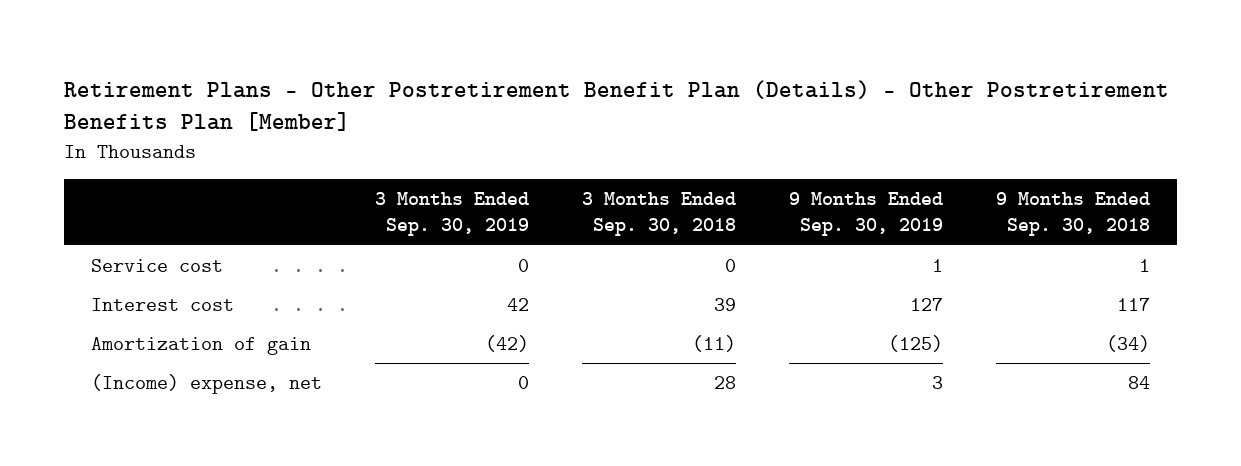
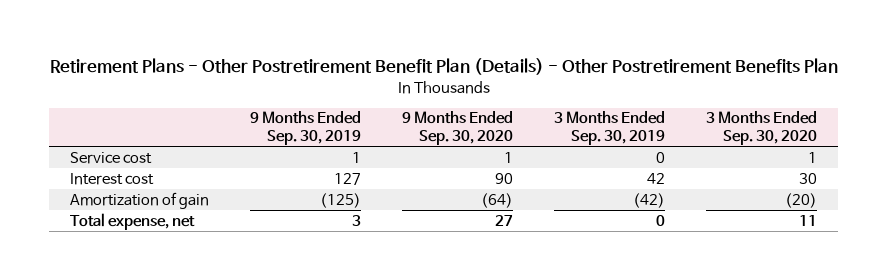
- Retirement Plans - Other Postretirement Benefit Plan (Details) - Other Postretirement Benefits Plan [Member]
+ Retirement Plans - Other Postretirement Benefit Plan (Details) - Other Postretirement Benefits Plan
- | 3 Months Ended Sep. 30, 2019 | 3 Months Ended Sep. 30, 2018 | 9 Months Ended Sep. 30, 2019 | 9 Months Ended Sep. 30, 2018
+ | 9 Months Ended Sep. 30, 2019 | 9 Months Ended Sep. 30, 2020 | 3 Months Ended Sep. 30, 2019 | 3 Months Ended Sep. 30, 2020
- (Income) expense, net | 0 | 28 | 3 | 84
+ Total expense, net | 3 | 27 | 0 | 11

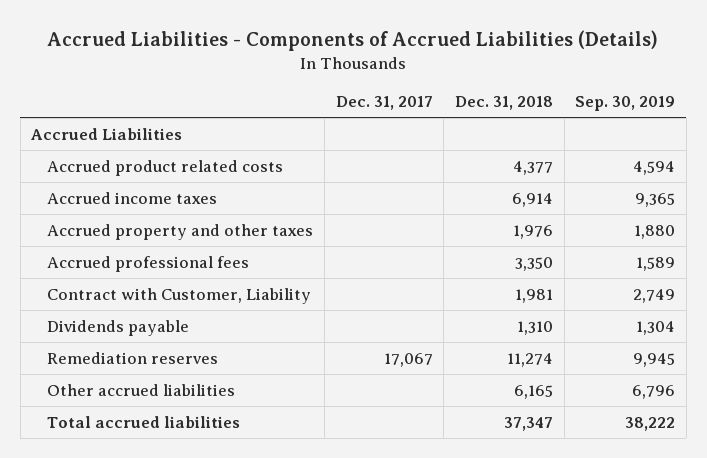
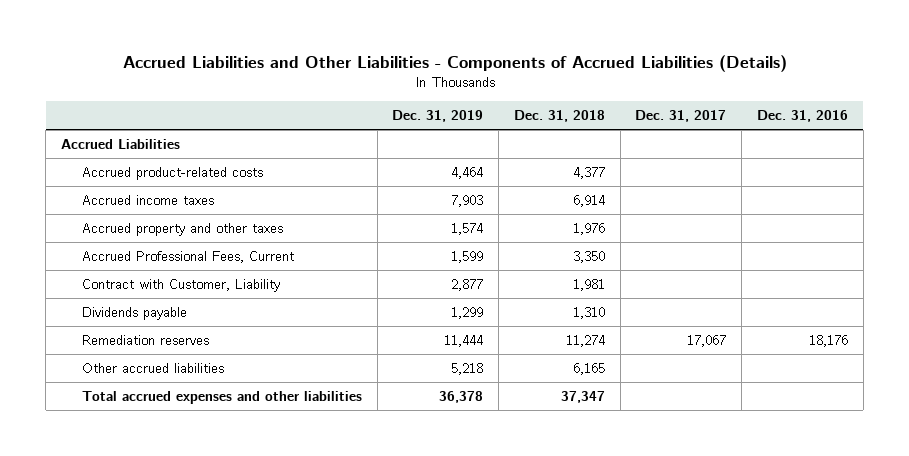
- Accrued Liabilities - Components of Accrued Liabilities (Details)
+ Accrued Liabilities and Other Liabilities - Components of Accrued Liabilities (Details)
- | Dec. 31, 2017 | Dec. 31, 2018 | Sep. 30, 2019
+ | Dec. 31, 2019 | Dec. 31, 2018 | Dec. 31, 2017 | Dec. 31, 2016
- Accrued product related costs | | 4,377 | 4,594
+ Accrued product-related costs | 4,464 | 4,377 | |
- Accrued professional fees | | 3,350 | 1,589
+ Accrued Professional Fees, Current | 1,599 | 3,350 | |
- Total accrued liabilities | | 37,347 | 38,222
+ Total accrued expenses and other liabilities | 36,378 | 37,347 | |

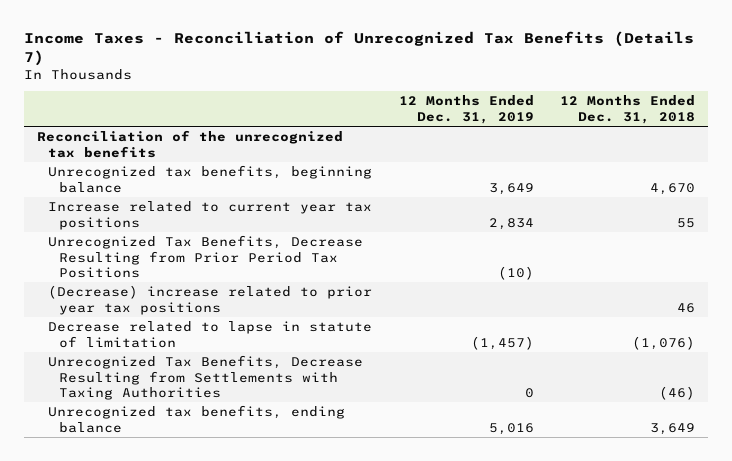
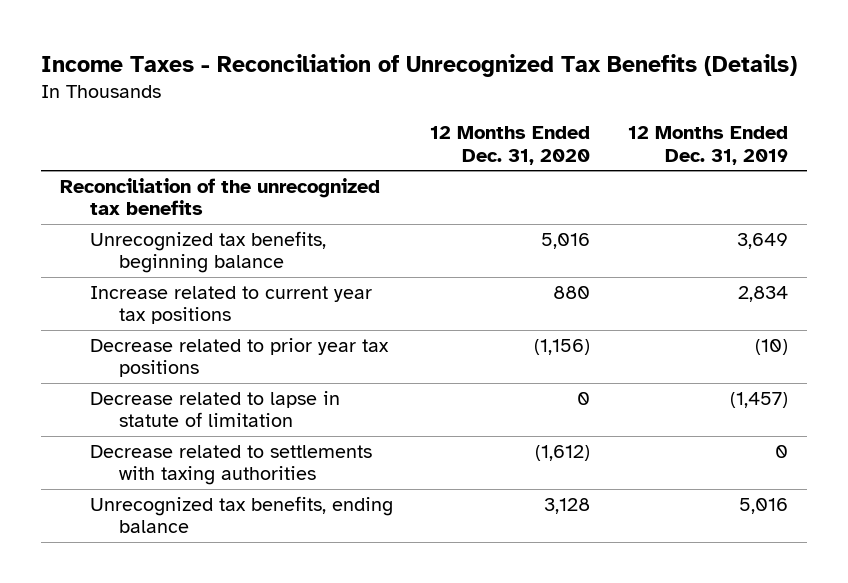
- Income Taxes - Reconciliation of Unrecognized Tax Benefits (Details 7)
+ Income Taxes - Reconciliation of Unrecognized Tax Benefits (Details)
- | 12 Months Ended Dec. 31, 2019 | 12 Months Ended Dec. 31, 2018
+ | 12 Months Ended Dec. 31, 2020 | 12 Months Ended Dec. 31, 2019
- Unrecognized Tax Benefits, Decrease Resulting from Prior Period Tax Positions | (10) |
- (Decrease) increase related to prior year tax positions | | 46
+ Decrease related to prior year tax positions | (1,156) | (10)
- Unrecognized Tax Benefits, Decrease Resulting from Settlements with Taxing Authorities | 0 | (46)
+ Decrease related to settlements with taxing authorities | (1,612) | 0

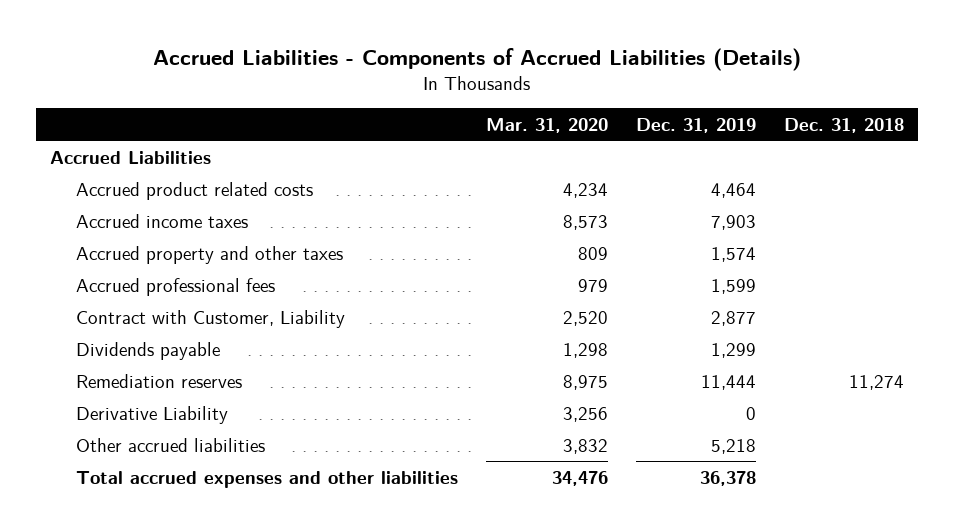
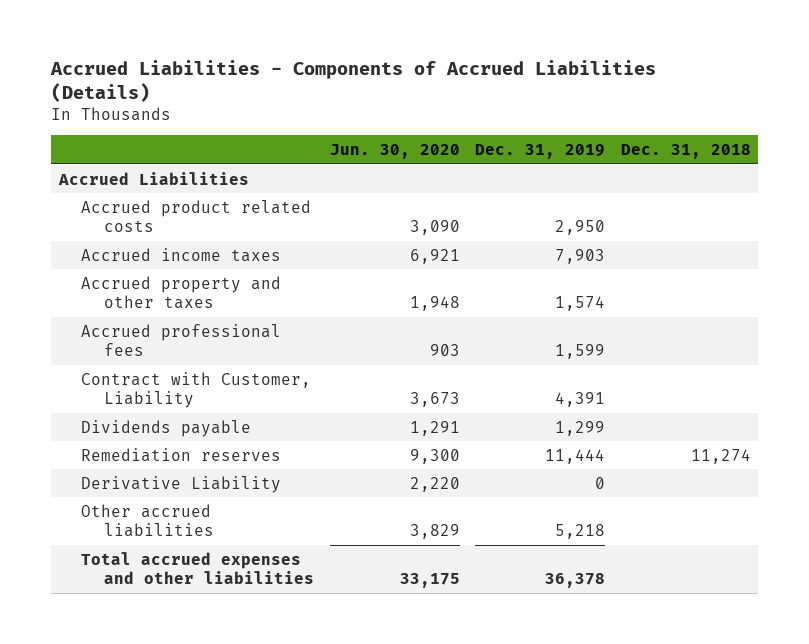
- | Mar. 31, 2020 | Dec. 31, 2019 | Dec. 31, 2018
+ | Jun. 30, 2020 | Dec. 31, 2019 | Dec. 31, 2018
- Accrued product related costs | 4,234 | 4,464 |
+ Accrued product related costs | 3,090 | 2,950 |
- Contract with Customer, Liability | 2,520 | 2,877 |
+ Contract with Customer, Liability | 3,673 | 4,391 |

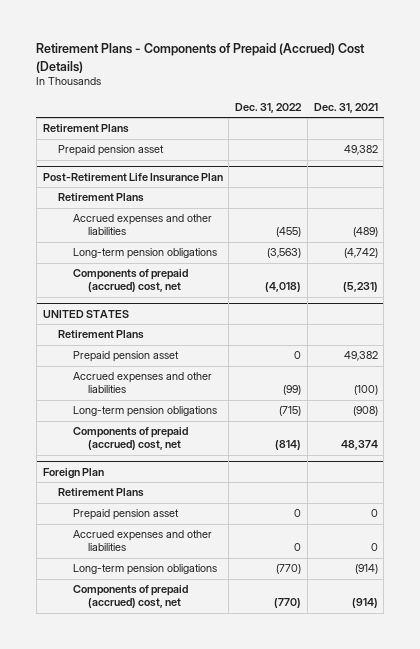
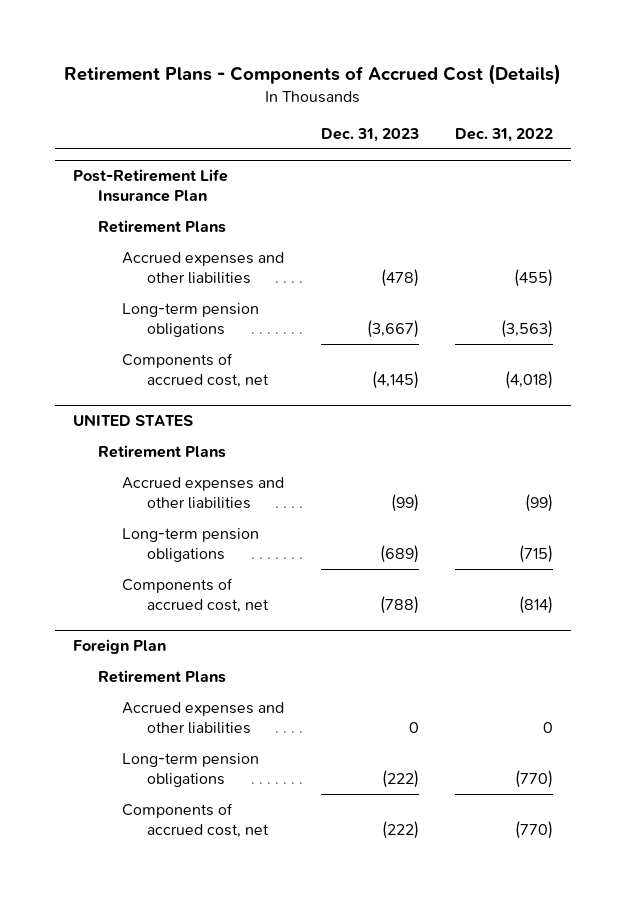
- Retirement Plans - Components of Prepaid (Accrued) Cost (Details)
+ Retirement Plans - Components of Accrued Cost (Details)
- | Dec. 31, 2022 | Dec. 31, 2021
+ | Dec. 31, 2023 | Dec. 31, 2022
- Retirement Plans
- Prepaid pension asset | | 49,382
@ Post-Retirement Life Insurance Plan
- Components of prepaid (accrued) cost, net | (4,018) | (5,231)
+ Components of accrued cost, net | (4,145) | (4,018)
@ UNITED STATES
- Prepaid pension asset | 0 | 49,382
- Components of prepaid (accrued) cost, net | (814) | 48,374
+ Components of accrued cost, net | (788) | (814)
@ Foreign Plan
- Prepaid pension asset | 0 | 0
- Components of prepaid (accrued) cost, net | (770) | (914)
+ Components of accrued cost, net | (222) | (770)

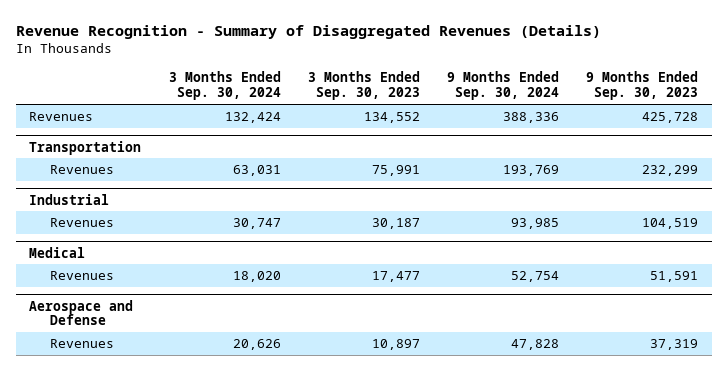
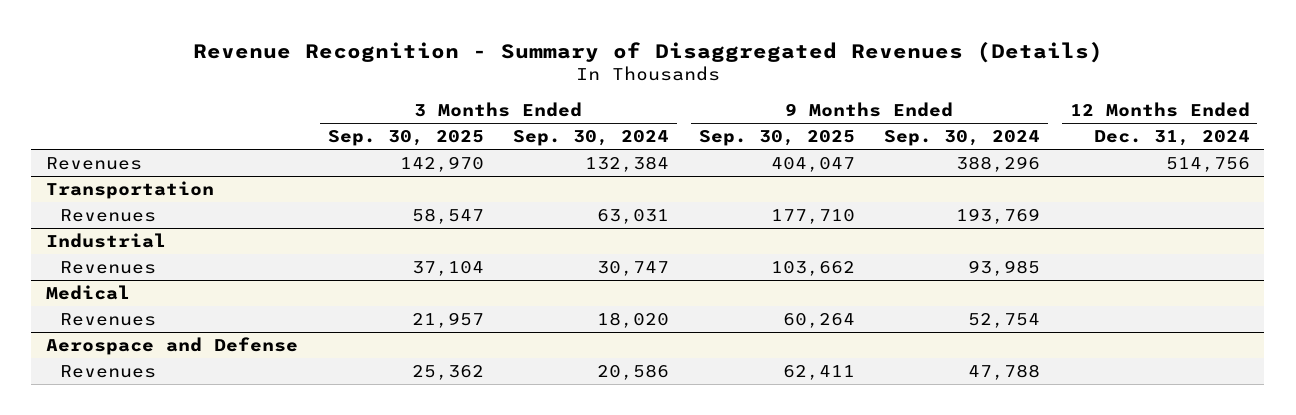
- | 3 Months Ended Sep. 30, 2024 | 3 Months Ended Sep. 30, 2023 | 9 Months Ended Sep. 30, 2024 | 9 Months Ended Sep. 30, 2023
+ | 3 Months Ended Sep. 30, 2025 | 3 Months Ended Sep. 30, 2024 | 9 Months Ended Sep. 30, 2025 | 9 Months Ended Sep. 30, 2024 | 12 Months Ended Dec. 31, 2024
- Revenues | 132,424 | 134,552 | 388,336 | 425,728
+ Revenues | 142,970 | 132,384 | 404,047 | 388,296 | 514,756
@ Aerospace and Defense
- Revenues | 20,626 | 10,897 | 47,828 | 37,319
+ Revenues | 25,362 | 20,586 | 62,411 | 47,788 |

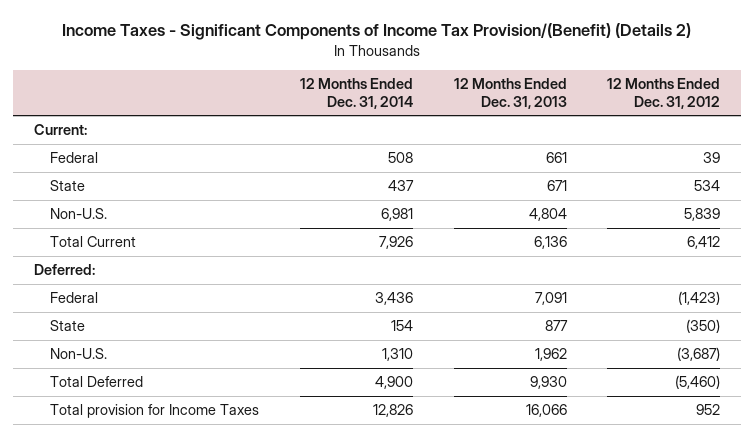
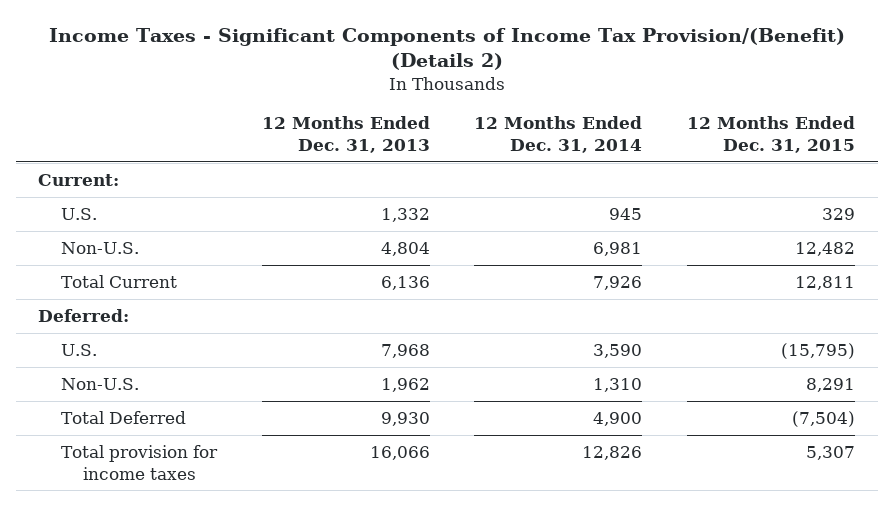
- | 12 Months Ended Dec. 31, 2014 | 12 Months Ended Dec. 31, 2013 | 12 Months Ended Dec. 31, 2012
+ | 12 Months Ended Dec. 31, 2013 | 12 Months Ended Dec. 31, 2014 | 12 Months Ended Dec. 31, 2015
- Federal | 508 | 661 | 39
- State | 437 | 671 | 534
+ U.S. | 1,332 | 945 | 329
- Federal | 3,436 | 7,091 | (1,423)
- State | 154 | 877 | (350)
+ U.S. | 7,968 | 3,590 | (15,795)
- Total provision for Income Taxes | 12,826 | 16,066 | 952
+ Total provision for income taxes | 16,066 | 12,826 | 5,307

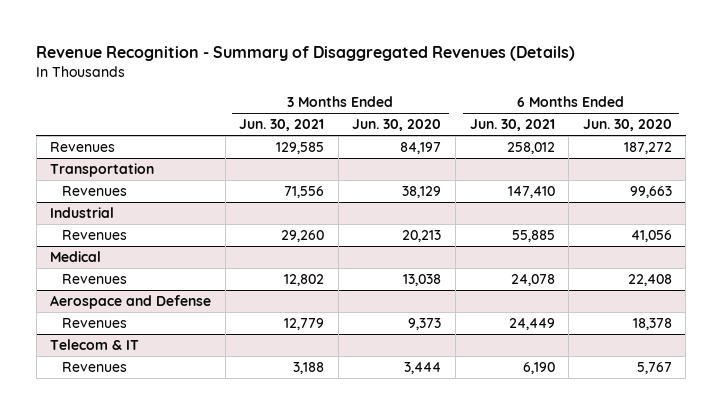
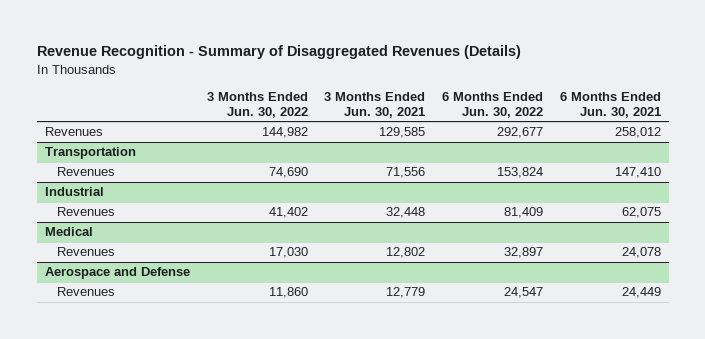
- | 3 Months Ended Jun. 30, 2021 | 3 Months Ended Jun. 30, 2020 | 6 Months Ended Jun. 30, 2021 | 6 Months Ended Jun. 30, 2020
+ | 3 Months Ended Jun. 30, 2022 | 3 Months Ended Jun. 30, 2021 | 6 Months Ended Jun. 30, 2022 | 6 Months Ended Jun. 30, 2021
@ Industrial
- Revenues | 29,260 | 20,213 | 55,885 | 41,056
+ Revenues | 41,402 | 32,448 | 81,409 | 62,075
- Telecom & IT
- Revenues | 3,188 | 3,444 | 6,190 | 5,767

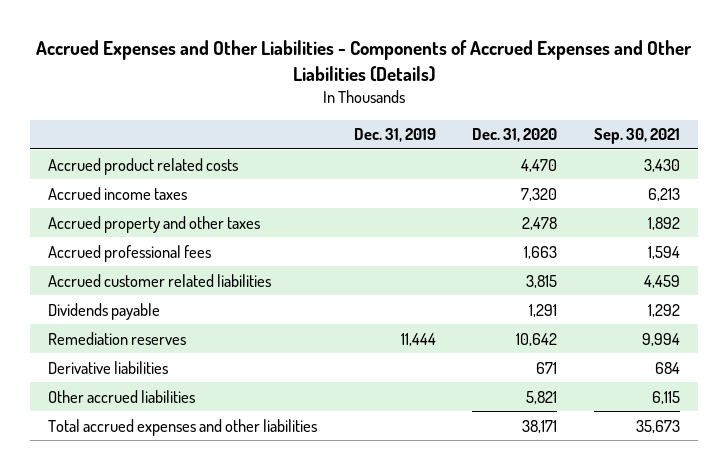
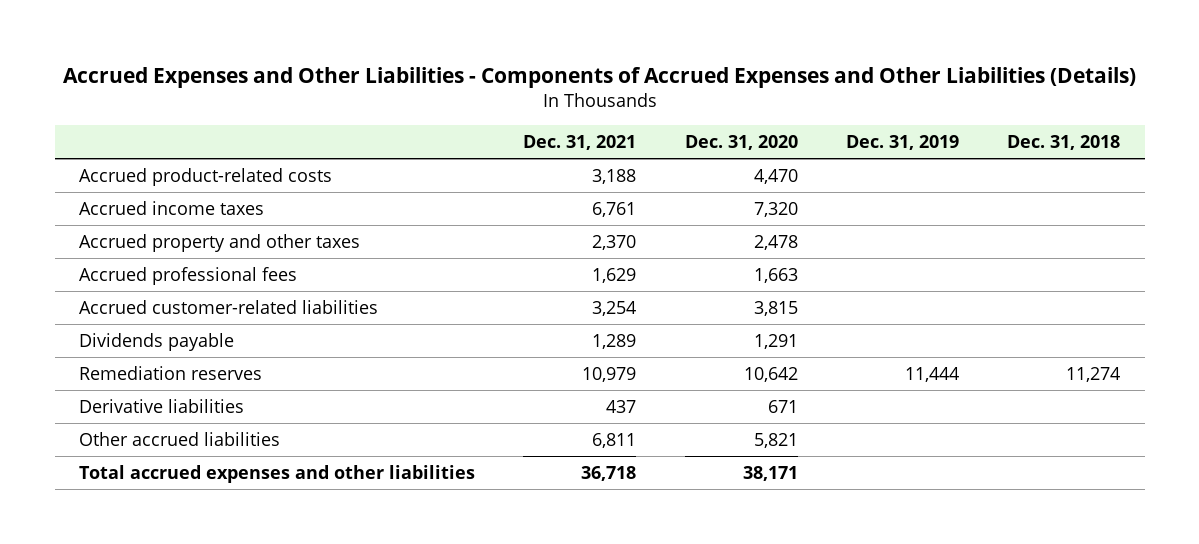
- | Dec. 31, 2019 | Dec. 31, 2020 | Sep. 30, 2021
+ | Dec. 31, 2021 | Dec. 31, 2020 | Dec. 31, 2019 | Dec. 31, 2018
- Accrued product related costs | | 4,470 | 3,430
+ Accrued product-related costs | 3,188 | 4,470 | |
- Accrued customer related liabilities | | 3,815 | 4,459
+ Accrued customer-related liabilities | 3,254 | 3,815 | |

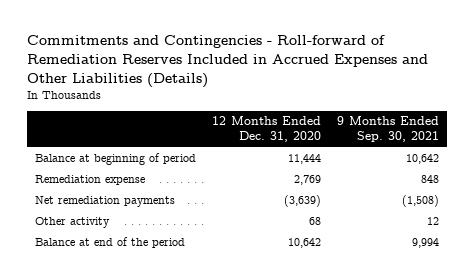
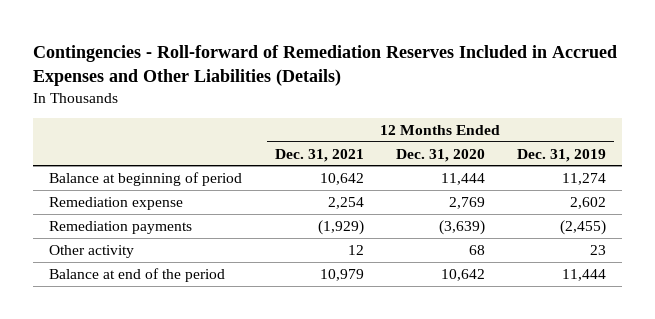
- Commitments and Contingencies - Roll-forward of Remediation Reserves Included in Accrued Expenses and Other Liabilities (Details)
+ Contingencies - Roll-forward of Remediation Reserves Included in Accrued Expenses and Other Liabilities (Details)
- | 12 Months Ended Dec. 31, 2020 | 9 Months Ended Sep. 30, 2021
+ | 12 Months Ended Dec. 31, 2021 | 12 Months Ended Dec. 31, 2020 | 12 Months Ended Dec. 31, 2019
- Net remediation payments | (3,639) | (1,508)
+ Remediation payments | (1,929) | (3,639) | (2,455)

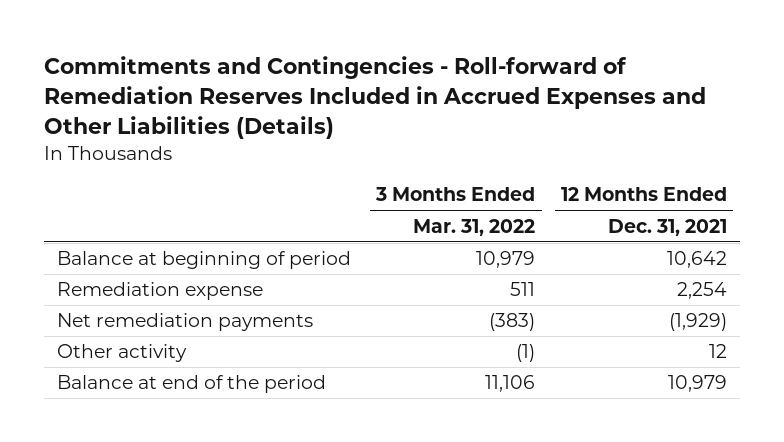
- Contingencies - Roll-forward of Remediation Reserves Included in Accrued Expenses and Other Liabilities (Details)
+ Commitments and Contingencies - Roll-forward of Remediation Reserves Included in Accrued Expenses and Other Liabilities (Details)
- | 12 Months Ended Dec. 31, 2021 | 12 Months Ended Dec. 31, 2020 | 12 Months Ended Dec. 31, 2019
+ | 3 Months Ended Mar. 31, 2022 | 12 Months Ended Dec. 31, 2021
- Remediation payments | (1,929) | (3,639) | (2,455)
+ Net remediation payments | (383) | (1,929)

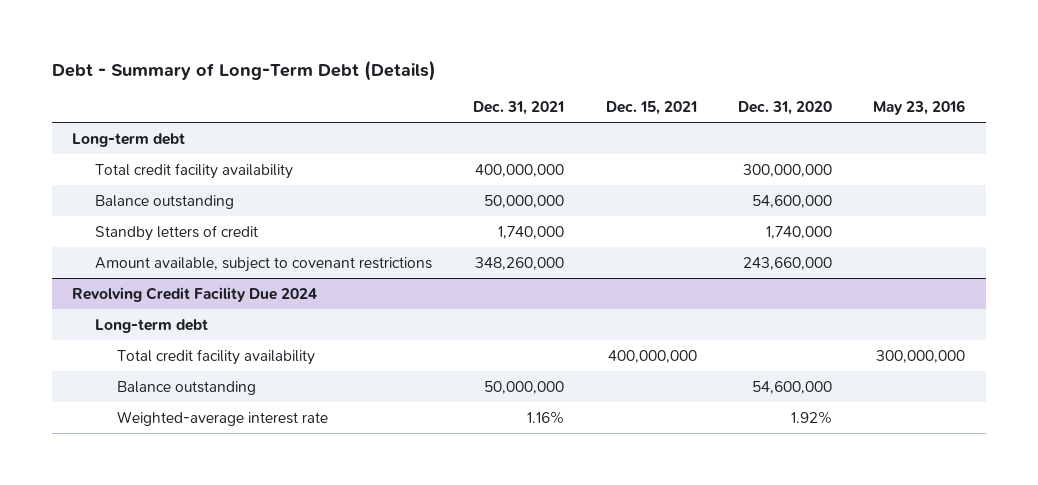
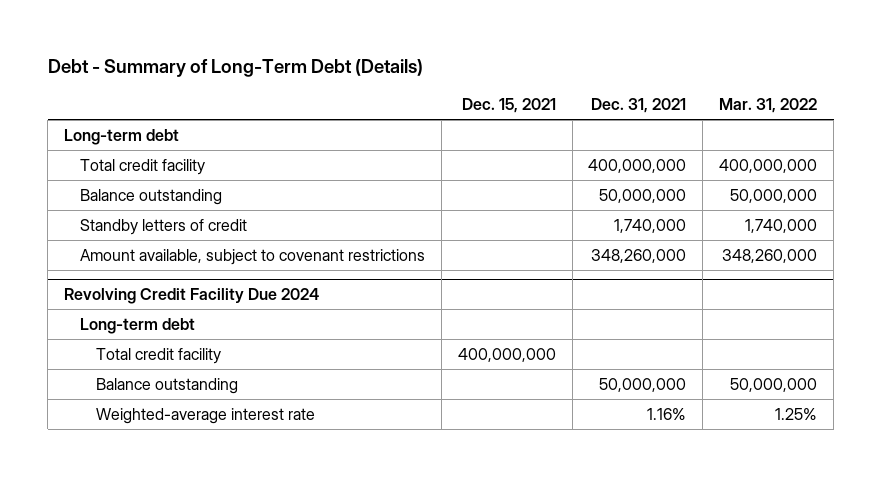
- | Dec. 31, 2021 | Dec. 15, 2021 | Dec. 31, 2020 | May 23, 2016
+ | Dec. 15, 2021 | Dec. 31, 2021 | Mar. 31, 2022
- Total credit facility availability | 400,000,000 | | 300,000,000 |
+ Total credit facility | | 400,000,000 | 400,000,000
@ Revolving Credit Facility Due 2024
- Total credit facility availability | | 400,000,000 | | 300,000,000
+ Total credit facility | 400,000,000 | |

